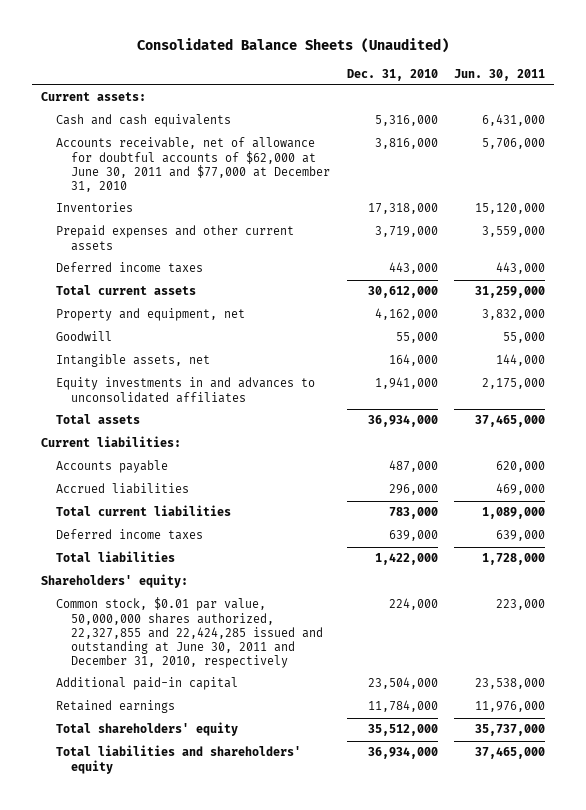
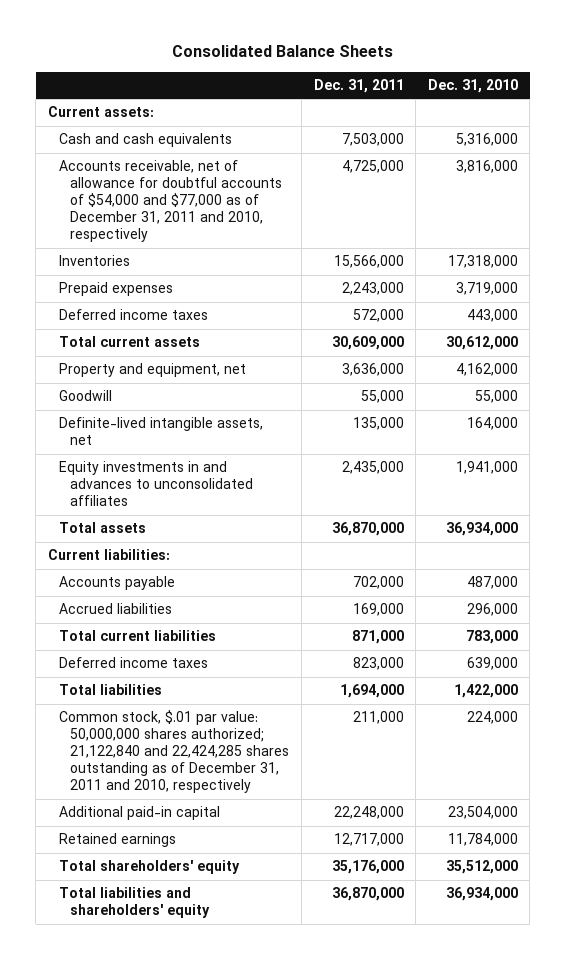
- Consolidated Balance Sheets (Unaudited)
+ Consolidated Balance Sheets
- | Dec. 31, 2010 | Jun. 30, 2011
+ | Dec. 31, 2011 | Dec. 31, 2010
- Accounts receivable, net of allowance for doubtful accounts of $62,000 at June 30, 2011 and $77,000 at December 31, 2010 | 3,816,000 | 5,706,000
+ Accounts receivable, net of allowance for doubtful accounts of $54,000 and $77,000 as of December 31, 2011 and 2010, respectively | 4,725,000 | 3,816,000
- Prepaid expenses and other current assets | 3,719,000 | 3,559,000
+ Prepaid expenses | 2,243,000 | 3,719,000
- Intangible assets, net | 164,000 | 144,000
+ Definite-lived intangible assets, net | 135,000 | 164,000
- Shareholders' equity:
- Common stock, $0.01 par value, 50,000,000 shares authorized, 22,327,855 and 22,424,285 issued and outstanding at June 30, 2011 and December 31, 2010, respectively | 224,000 | 223,000
+ Common stock, $.01 par value: 50,000,000 shares authorized; 21,122,840 and 22,424,285 shares outstanding as of December 31, 2011 and 2010, respectively | 211,000 | 224,000

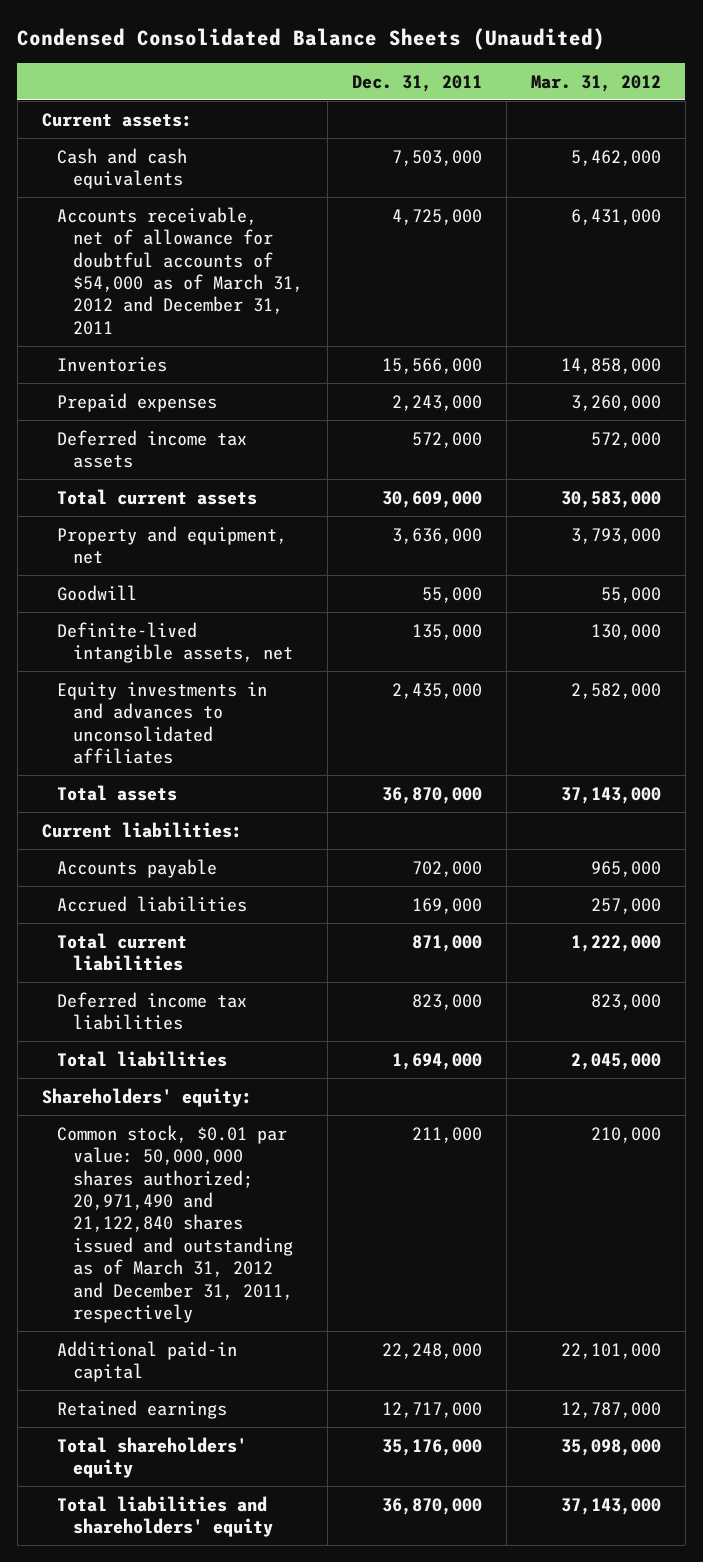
- Consolidated Balance Sheets
+ Condensed Consolidated Balance Sheets (Unaudited)
- | Dec. 31, 2011 | Dec. 31, 2010
+ | Dec. 31, 2011 | Mar. 31, 2012
- Accounts receivable, net of allowance for doubtful accounts of $54,000 and $77,000 as of December 31, 2011 and 2010, respectively | 4,725,000 | 3,816,000
+ Accounts receivable, net of allowance for doubtful accounts of $54,000 as of March 31, 2012 and December 31, 2011 | 4,725,000 | 6,431,000
- Deferred income taxes | 572,000 | 443,000
+ Deferred income tax assets | 572,000 | 572,000
- Deferred income taxes | 823,000 | 639,000
+ Deferred income tax liabilities | 823,000 | 823,000
- Common stock, $.01 par value: 50,000,000 shares authorized; 21,122,840 and 22,424,285 shares outstanding as of December 31, 2011 and 2010, respectively | 211,000 | 224,000
+ Shareholders' equity:
+ Common stock, $0.01 par value: 50,000,000 shares authorized; 20,971,490 and 21,122,840 shares issued and outstanding as of March 31, 2012 and December 31, 2011, respectively | 211,000 | 210,000

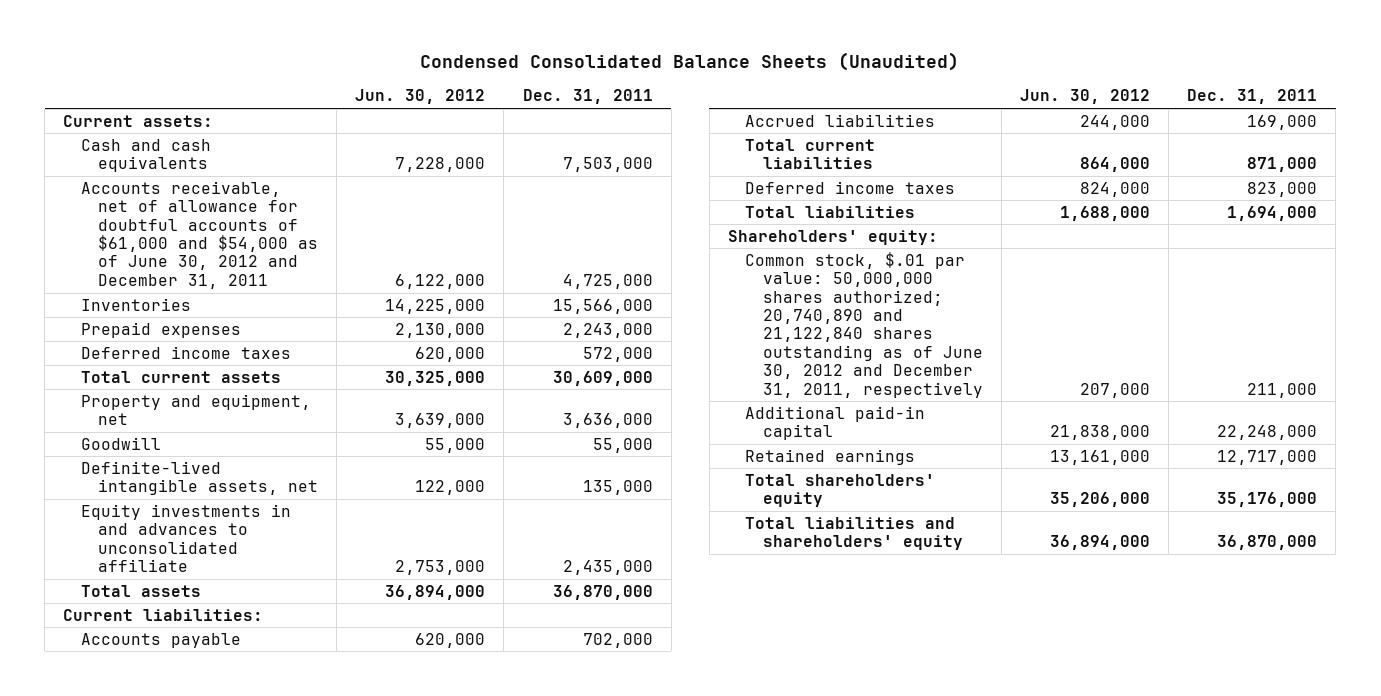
- | Dec. 31, 2011 | Mar. 31, 2012
+ | Jun. 30, 2012 | Dec. 31, 2011
- Accounts receivable, net of allowance for doubtful accounts of $54,000 as of March 31, 2012 and December 31, 2011 | 4,725,000 | 6,431,000
+ Accounts receivable, net of allowance for doubtful accounts of $61,000 and $54,000 as of June 30, 2012 and December 31, 2011 | 6,122,000 | 4,725,000
- Deferred income tax assets | 572,000 | 572,000
+ Deferred income taxes | 620,000 | 572,000
- Equity investments in and advances to unconsolidated affiliates | 2,435,000 | 2,582,000
+ Equity investments in and advances to unconsolidated affiliate | 2,753,000 | 2,435,000
- Deferred income tax liabilities | 823,000 | 823,000
+ Deferred income taxes | 824,000 | 823,000
- Common stock, $0.01 par value: 50,000,000 shares authorized; 20,971,490 and 21,122,840 shares issued and outstanding as of March 31, 2012 and December 31, 2011, respectively | 211,000 | 210,000
+ Common stock, $.01 par value: 50,000,000 shares authorized; 20,740,890 and 21,122,840 shares outstanding as of June 30, 2012 and December 31, 2011, respectively | 207,000 | 211,000

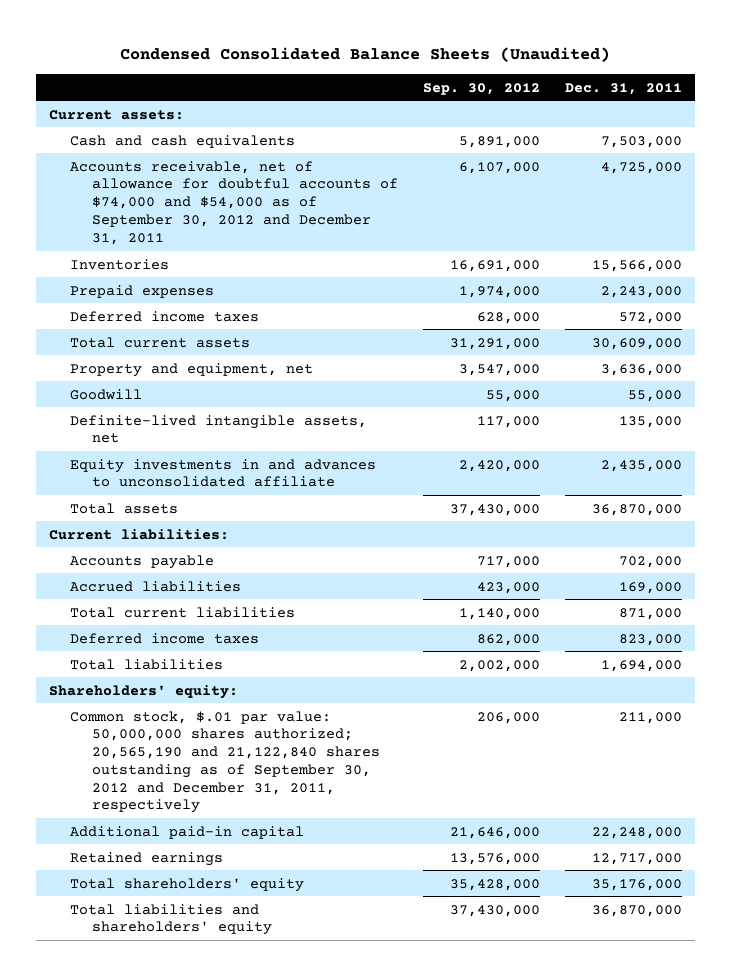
- | Jun. 30, 2012 | Dec. 31, 2011
+ | Sep. 30, 2012 | Dec. 31, 2011
- Accounts receivable, net of allowance for doubtful accounts of $61,000 and $54,000 as of June 30, 2012 and December 31, 2011 | 6,122,000 | 4,725,000
+ Accounts receivable, net of allowance for doubtful accounts of $74,000 and $54,000 as of September 30, 2012 and December 31, 2011 | 6,107,000 | 4,725,000
- Common stock, $.01 par value: 50,000,000 shares authorized; 20,740,890 and 21,122,840 shares outstanding as of June 30, 2012 and December 31, 2011, respectively | 207,000 | 211,000
+ Common stock, $.01 par value: 50,000,000 shares authorized; 20,565,190 and 21,122,840 shares outstanding as of September 30, 2012 and December 31, 2011, respectively | 206,000 | 211,000

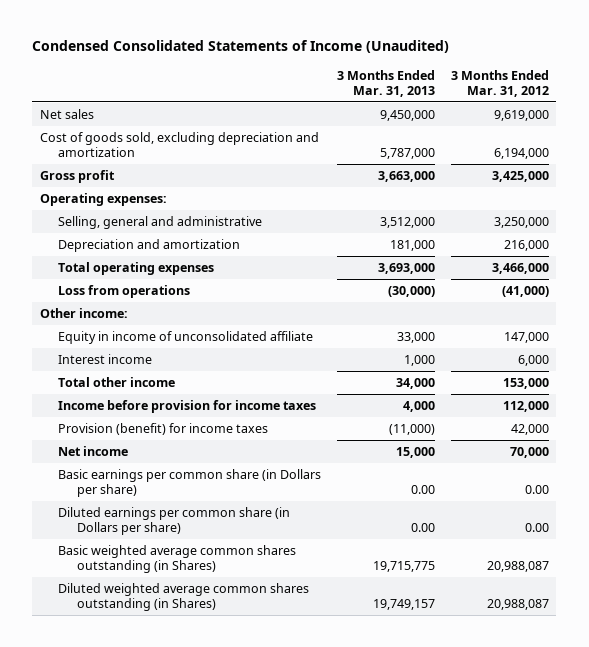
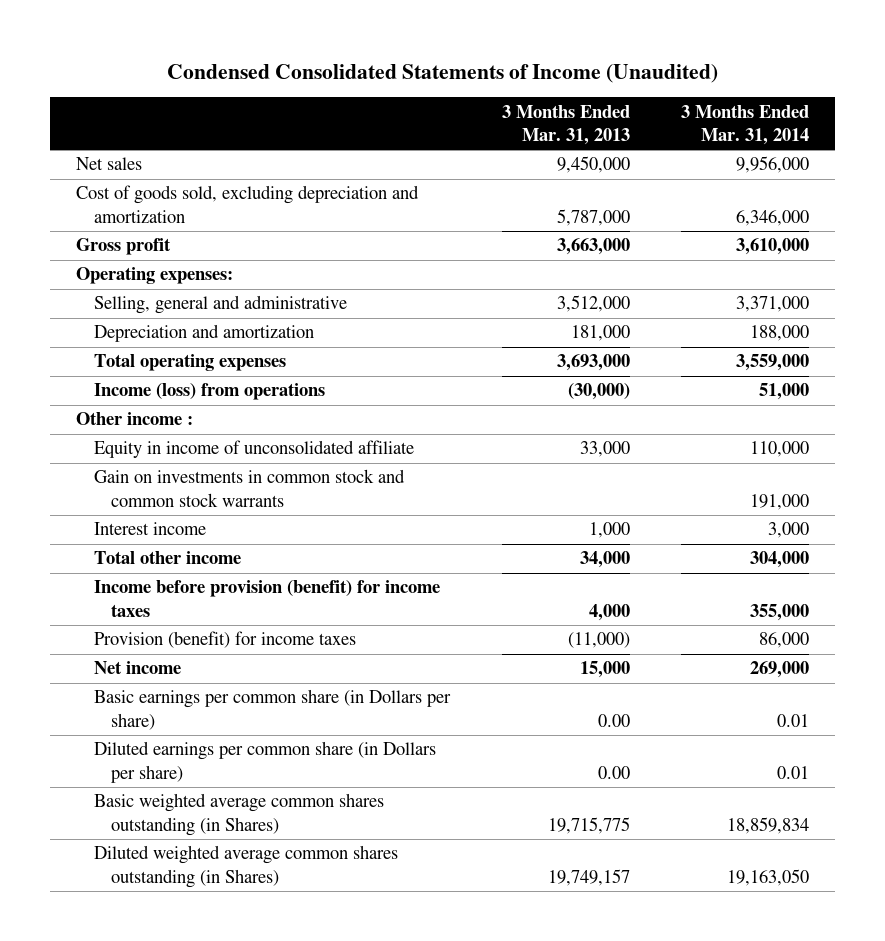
- | 3 Months Ended Mar. 31, 2013 | 3 Months Ended Mar. 31, 2012
+ | 3 Months Ended Mar. 31, 2013 | 3 Months Ended Mar. 31, 2014
- Loss from operations | (30,000) | (41,000)
- Other income:
+ Income (loss) from operations | (30,000) | 51,000
+ Other income :
+ Gain on investments in common stock and common stock warrants | | 191,000
- Income before provision for income taxes | 4,000 | 112,000
+ Income before provision (benefit) for income taxes | 4,000 | 355,000

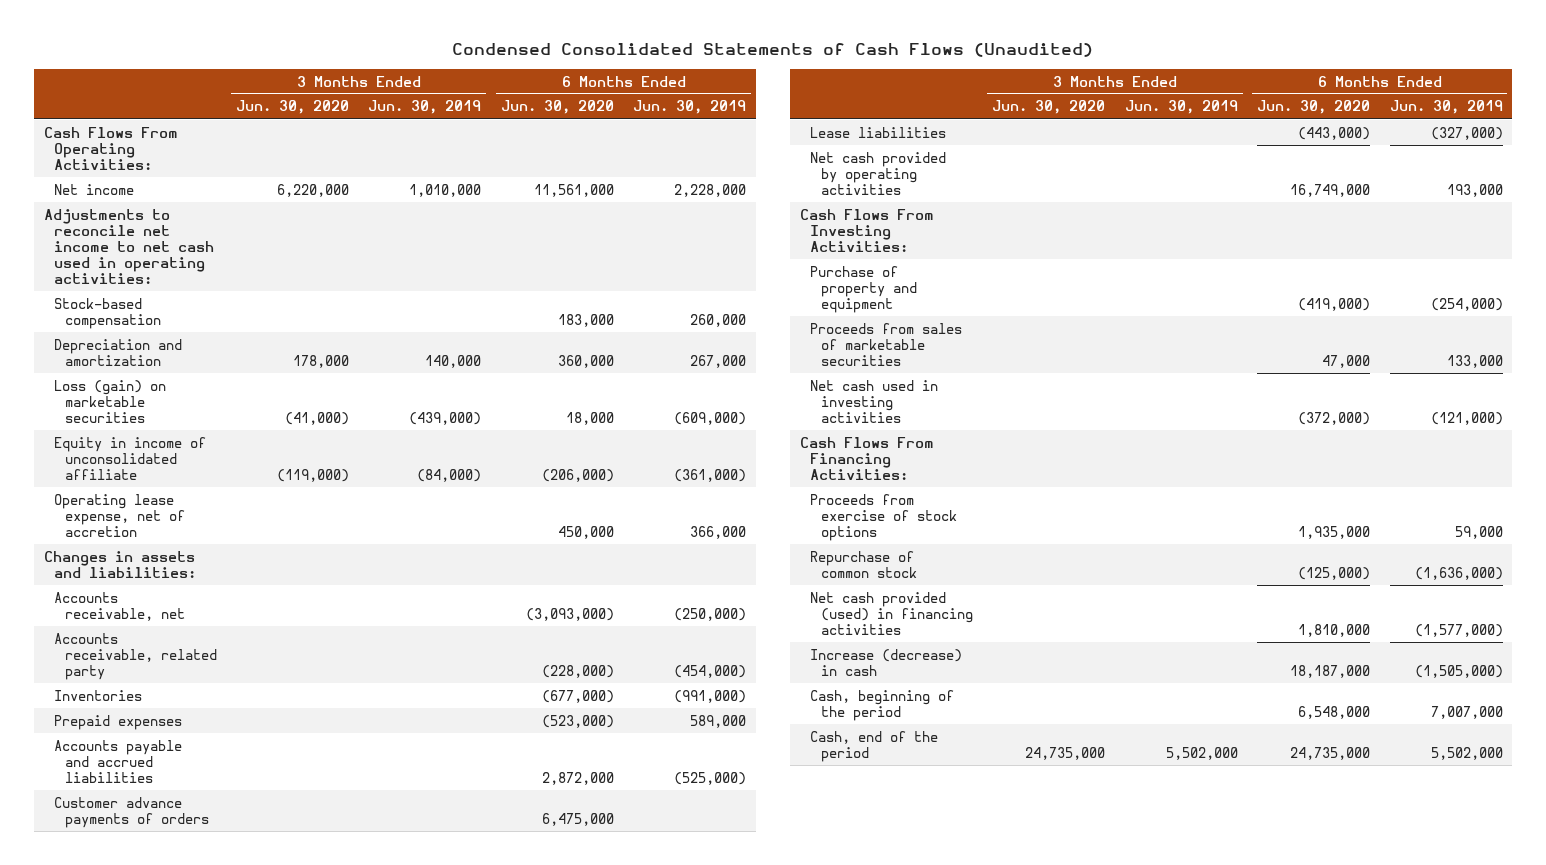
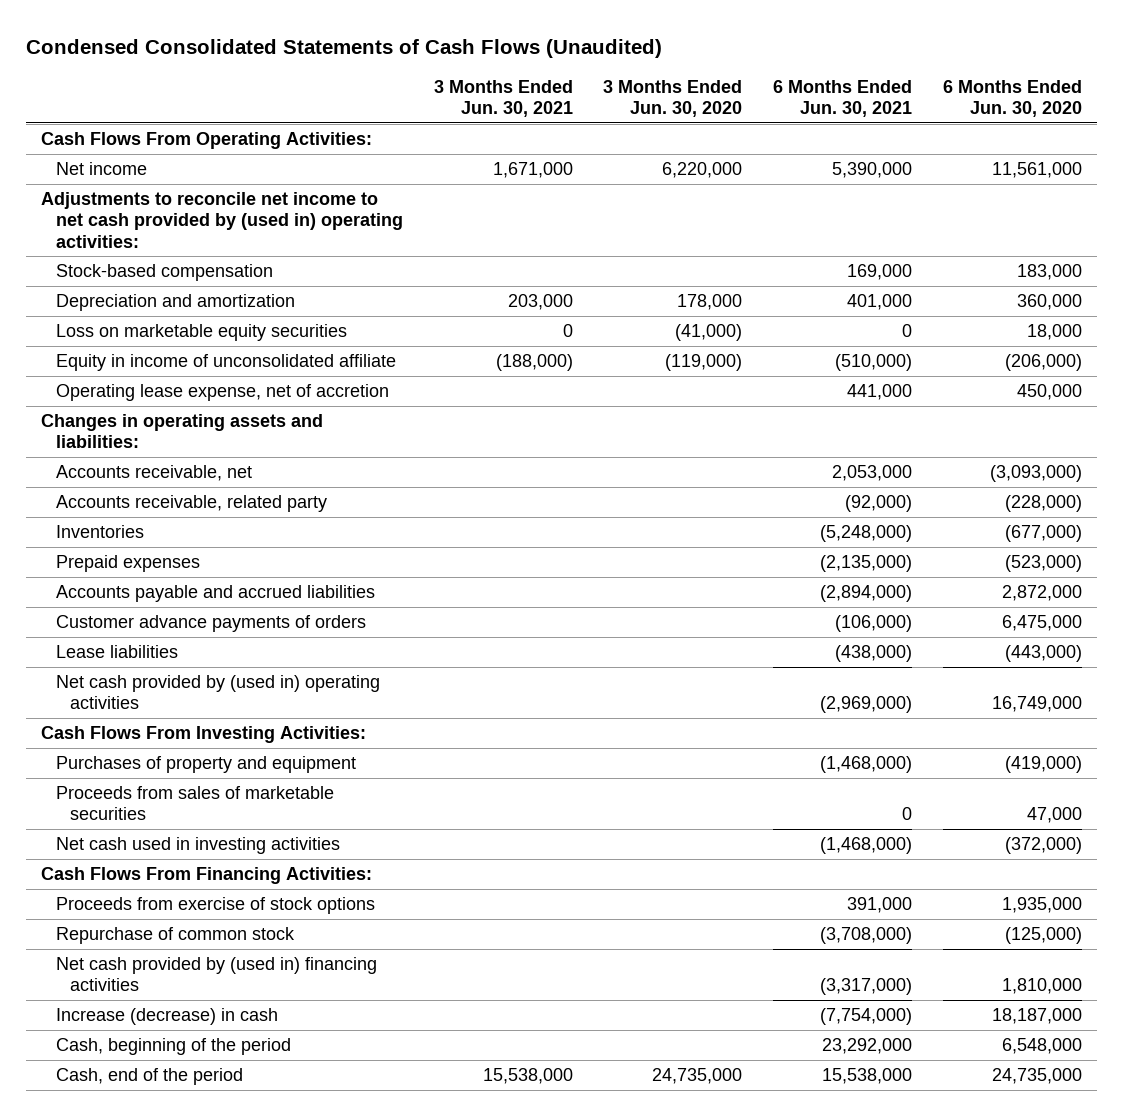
- | 3 Months Ended Jun. 30, 2020 | 3 Months Ended Jun. 30, 2019 | 6 Months Ended Jun. 30, 2020 | 6 Months Ended Jun. 30, 2019
+ | 3 Months Ended Jun. 30, 2021 | 3 Months Ended Jun. 30, 2020 | 6 Months Ended Jun. 30, 2021 | 6 Months Ended Jun. 30, 2020
- Adjustments to reconcile net income to net cash used in operating activities:
+ Adjustments to reconcile net income to net cash provided by (used in) operating activities:
- Loss (gain) on marketable securities | (41,000) | (439,000) | 18,000 | (609,000)
+ Loss on marketable equity securities | 0 | (41,000) | 0 | 18,000
- Changes in assets and liabilities:
+ Changes in operating assets and liabilities:
- Net cash provided by operating activities | | | 16,749,000 | 193,000
+ Net cash provided by (used in) operating activities | | | (2,969,000) | 16,749,000
- Purchase of property and equipment | | | (419,000) | (254,000)
+ Purchases of property and equipment | | | (1,468,000) | (419,000)
- Net cash provided (used) in financing activities | | | 1,810,000 | (1,577,000)
+ Net cash provided by (used in) financing activities | | | (3,317,000) | 1,810,000

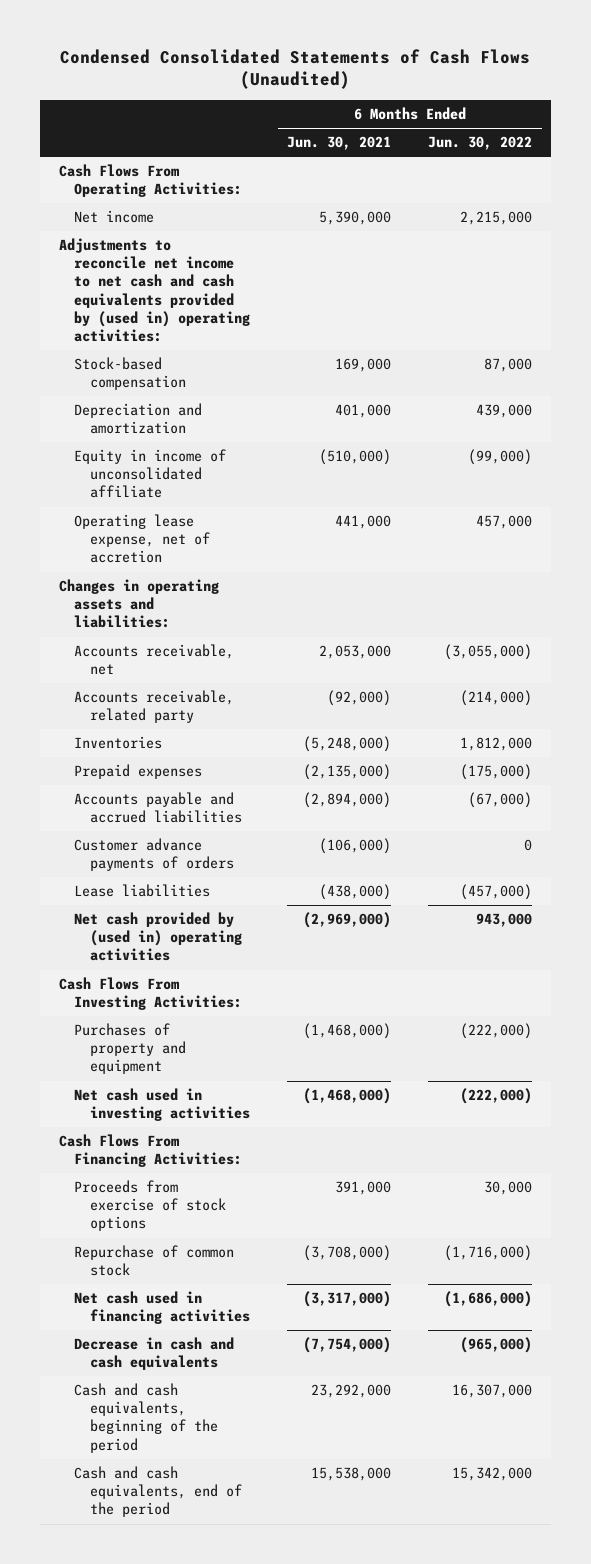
- | 3 Months Ended Jun. 30, 2021 | 3 Months Ended Jun. 30, 2020 | 6 Months Ended Jun. 30, 2021 | 6 Months Ended Jun. 30, 2020
+ | 6 Months Ended Jun. 30, 2021 | 6 Months Ended Jun. 30, 2022
- Adjustments to reconcile net income to net cash provided by (used in) operating activities:
+ Adjustments to reconcile net income to net cash and cash equivalents provided by (used in) operating activities:
- Loss on marketable equity securities | 0 | (41,000) | 0 | 18,000
- Proceeds from sales of marketable securities | | | 0 | 47,000
- Net cash provided by (used in) financing activities | | | (3,317,000) | 1,810,000
- Increase (decrease) in cash | | | (7,754,000) | 18,187,000
- Cash, beginning of the period | | | 23,292,000 | 6,548,000
- Cash, end of the period | 15,538,000 | 24,735,000 | 15,538,000 | 24,735,000
+ Net cash used in financing activities | (3,317,000) | (1,686,000)
+ Decrease in cash and cash equivalents | (7,754,000) | (965,000)
+ Cash and cash equivalents, beginning of the period | 23,292,000 | 16,307,000
+ Cash and cash equivalents, end of the period | 15,538,000 | 15,342,000

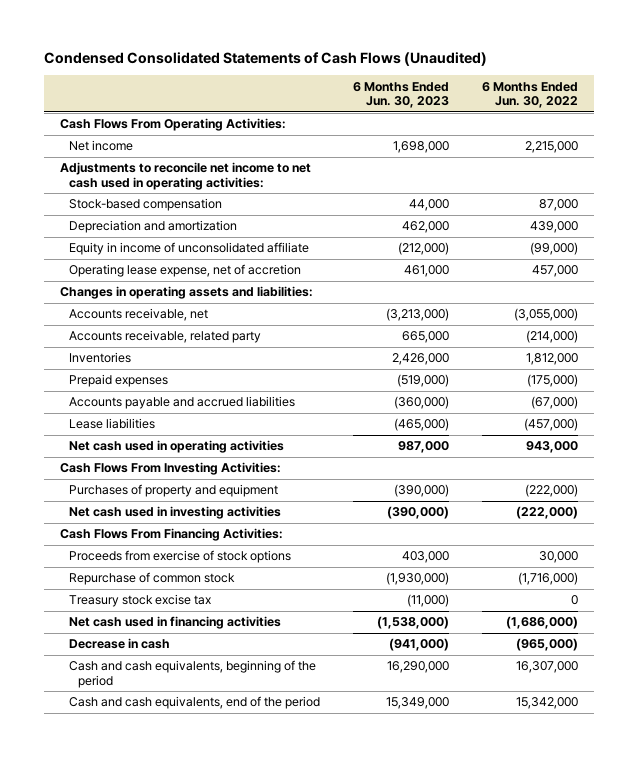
- | 6 Months Ended Jun. 30, 2021 | 6 Months Ended Jun. 30, 2022
+ | 6 Months Ended Jun. 30, 2023 | 6 Months Ended Jun. 30, 2022
- Adjustments to reconcile net income to net cash and cash equivalents provided by (used in) operating activities:
+ Adjustments to reconcile net income to net cash used in operating activities:
- Customer advance payments of orders | (106,000) | 0
- Net cash provided by (used in) operating activities | (2,969,000) | 943,000
+ Net cash used in operating activities | 987,000 | 943,000
+ Treasury stock excise tax | (11,000) | 0
- Decrease in cash and cash equivalents | (7,754,000) | (965,000)
+ Decrease in cash | (941,000) | (965,000)

